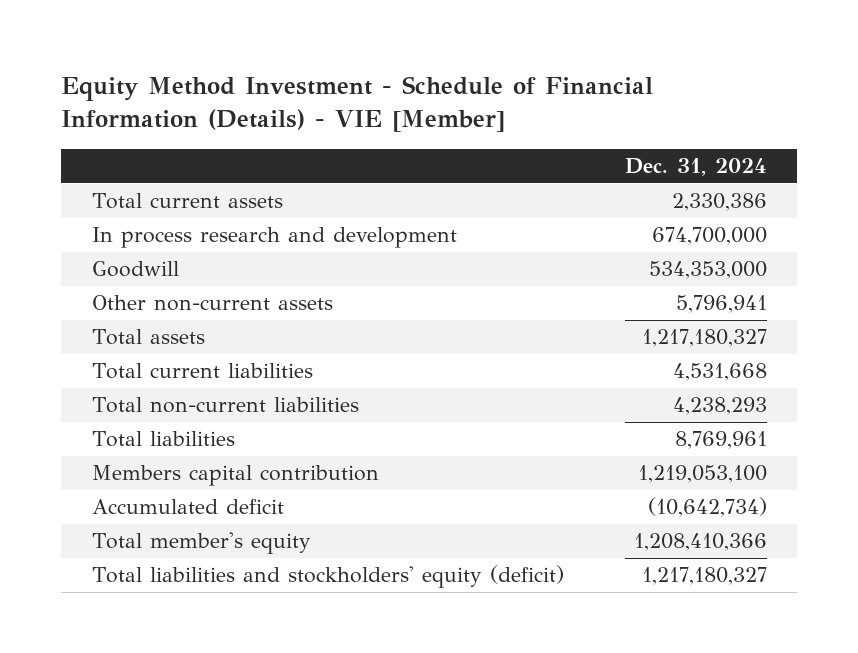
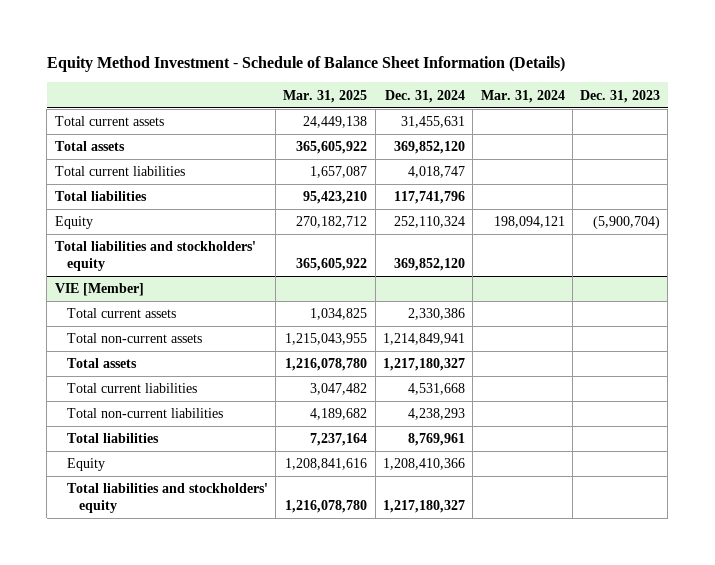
- Equity Method Investment - Schedule of Financial Information (Details) - VIE [Member]
+ Equity Method Investment - Schedule of Balance Sheet Information (Details)
- | Dec. 31, 2024
+ | Mar. 31, 2025 | Dec. 31, 2024 | Mar. 31, 2024 | Dec. 31, 2023
+ Total current assets | 24,449,138 | 31,455,631 | |
+ Total assets | 365,605,922 | 369,852,120 | |
+ Total current liabilities | 1,657,087 | 4,018,747 | |
+ Total liabilities | 95,423,210 | 117,741,796 | |
+ Equity | 270,182,712 | 252,110,324 | 198,094,121 | (5,900,704)
+ Total liabilities and stockholders' equity | 365,605,922 | 369,852,120 | |
+ VIE [Member]
- In process research and development | 674,700,000
- Goodwill | 534,353,000
- Other non-current assets | 5,796,941
+ Total non-current assets | 1,215,043,955 | 1,214,849,941 | |
- Members capital contribution | 1,219,053,100
- Accumulated deficit | (10,642,734)
- Total member's equity | 1,208,410,366
- Total liabilities and stockholders' equity (deficit) | 1,217,180,327
+ Equity | 1,208,841,616 | 1,208,410,366 | |
+ Total liabilities and stockholders' equity | 1,216,078,780 | 1,217,180,327 | |

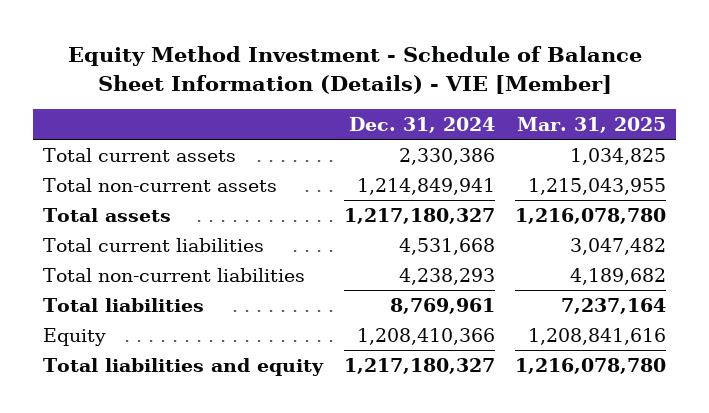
- Equity Method Investment - Schedule of Balance Sheet Information (Details)
+ Equity Method Investment - Schedule of Balance Sheet Information (Details) - VIE [Member]
- | Mar. 31, 2025 | Dec. 31, 2024 | Mar. 31, 2024 | Dec. 31, 2023
+ | Dec. 31, 2024 | Mar. 31, 2025
- Total current assets | 24,449,138 | 31,455,631 | |
- Total assets | 365,605,922 | 369,852,120 | |
- Total current liabilities | 1,657,087 | 4,018,747 | |
- Total liabilities | 95,423,210 | 117,741,796 | |
- Equity | 270,182,712 | 252,110,324 | 198,094,121 | (5,900,704)
- Total liabilities and stockholders' equity | 365,605,922 | 369,852,120 | |
- VIE [Member]
- Total liabilities and stockholders' equity | 1,216,078,780 | 1,217,180,327 | |
+ Total liabilities and equity | 1,217,180,327 | 1,216,078,780

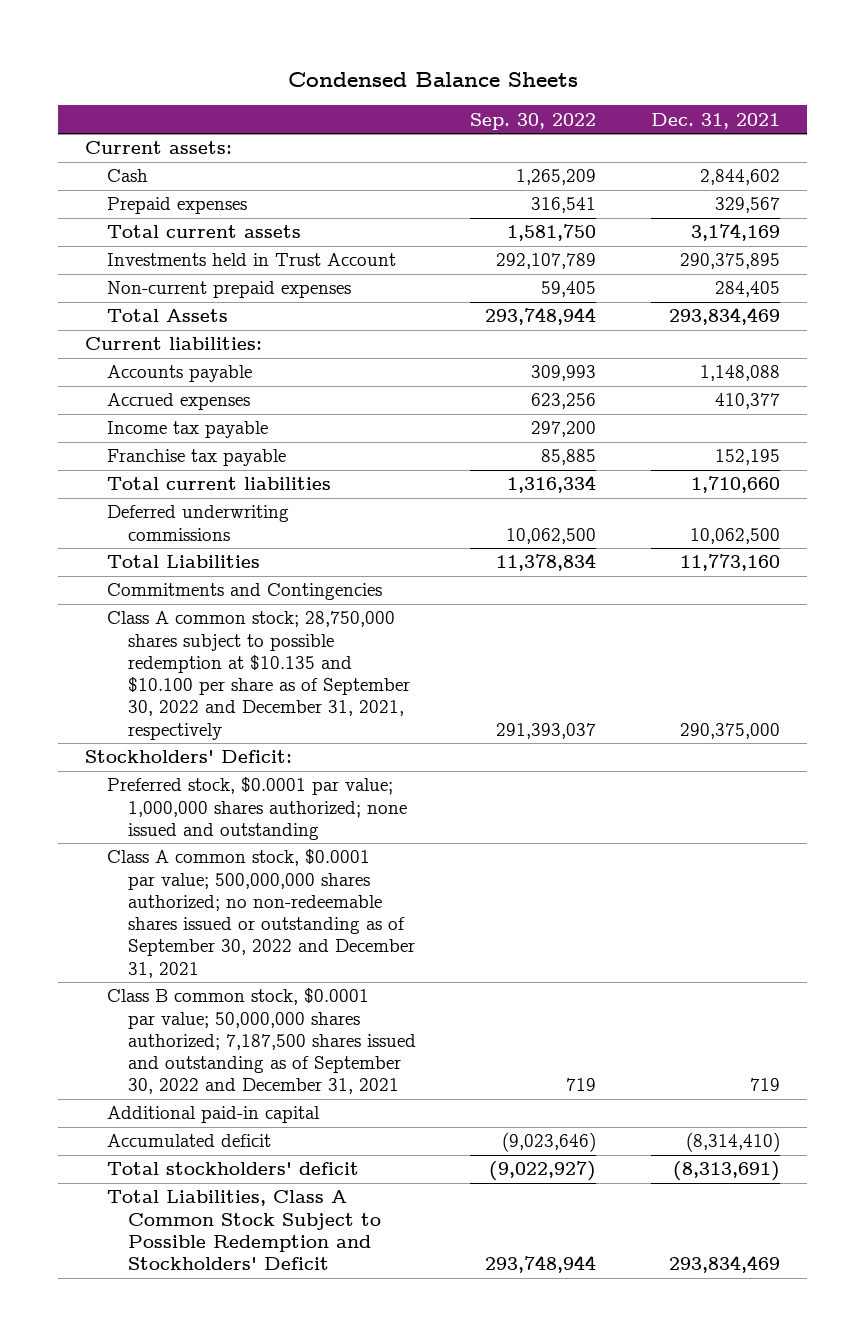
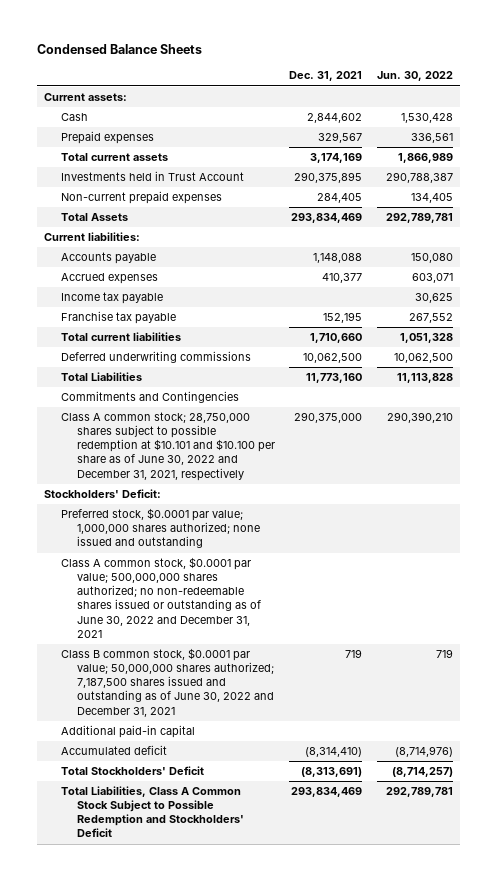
- | Sep. 30, 2022 | Dec. 31, 2021
+ | Dec. 31, 2021 | Jun. 30, 2022
- Class A common stock; 28,750,000 shares subject to possible redemption at $10.135 and $10.100 per share as of September 30, 2022 and December 31, 2021, respectively | 291,393,037 | 290,375,000
+ Class A common stock; 28,750,000 shares subject to possible redemption at $10.101 and $10.100 per share as of June 30, 2022 and December 31, 2021, respectively | 290,375,000 | 290,390,210
- Class A common stock, $0.0001 par value; 500,000,000 shares authorized; no non-redeemable shares issued or outstanding as of September 30, 2022 and December 31, 2021
- Class B common stock, $0.0001 par value; 50,000,000 shares authorized; 7,187,500 shares issued and outstanding as of September 30, 2022 and December 31, 2021 | 719 | 719
+ Class A common stock, $0.0001 par value; 500,000,000 shares authorized; no non-redeemable shares issued or outstanding as of June 30, 2022 and December 31, 2021
+ Class B common stock, $0.0001 par value; 50,000,000 shares authorized; 7,187,500 shares issued and outstanding as of June 30, 2022 and December 31, 2021 | 719 | 719
- Total stockholders' deficit | (9,022,927) | (8,313,691)
+ Total Stockholders' Deficit | (8,313,691) | (8,714,257)

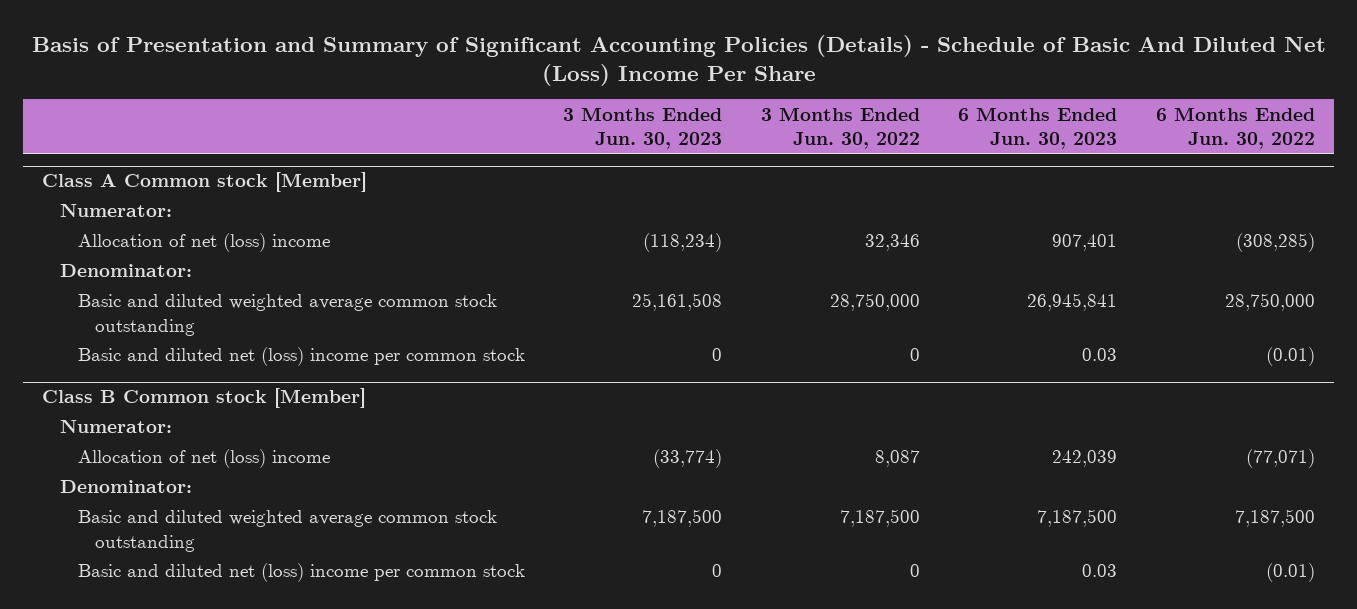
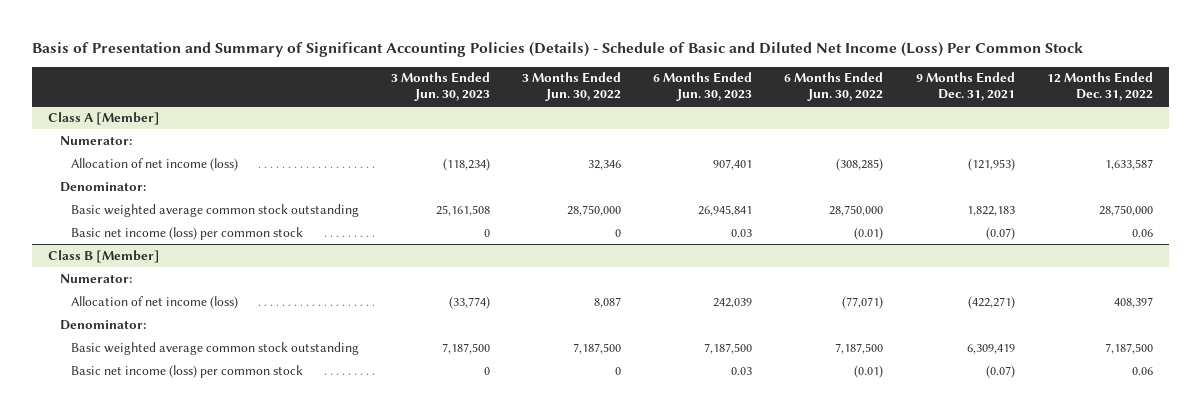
- Basis of Presentation and Summary of Significant Accounting Policies (Details) - Schedule of Basic And Diluted Net (Loss) Income Per Share
+ Basis of Presentation and Summary of Significant Accounting Policies (Details) - Schedule of Basic and Diluted Net Income (Loss) Per Common Stock
- | 3 Months Ended Jun. 30, 2023 | 3 Months Ended Jun. 30, 2022 | 6 Months Ended Jun. 30, 2023 | 6 Months Ended Jun. 30, 2022
+ | 3 Months Ended Jun. 30, 2023 | 3 Months Ended Jun. 30, 2022 | 6 Months Ended Jun. 30, 2023 | 6 Months Ended Jun. 30, 2022 | 9 Months Ended Dec. 31, 2021 | 12 Months Ended Dec. 31, 2022
- Class A Common stock [Member]
+ Class A [Member]
- Allocation of net (loss) income | (118,234) | 32,346 | 907,401 | (308,285)
+ Allocation of net income (loss) | (118,234) | 32,346 | 907,401 | (308,285) | (121,953) | 1,633,587
- Basic and diluted weighted average common stock outstanding | 25,161,508 | 28,750,000 | 26,945,841 | 28,750,000
- Basic and diluted net (loss) income per common stock | 0 | 0 | 0.03 | (0.01)
- Class B Common stock [Member]
+ Basic weighted average common stock outstanding | 25,161,508 | 28,750,000 | 26,945,841 | 28,750,000 | 1,822,183 | 28,750,000
+ Basic net income (loss) per common stock | 0 | 0 | 0.03 | (0.01) | (0.07) | 0.06
+ Class B [Member]
- Allocation of net (loss) income | (33,774) | 8,087 | 242,039 | (77,071)
+ Allocation of net income (loss) | (33,774) | 8,087 | 242,039 | (77,071) | (422,271) | 408,397
- Basic and diluted weighted average common stock outstanding | 7,187,500 | 7,187,500 | 7,187,500 | 7,187,500
- Basic and diluted net (loss) income per common stock | 0 | 0 | 0.03 | (0.01)
+ Basic weighted average common stock outstanding | 7,187,500 | 7,187,500 | 7,187,500 | 7,187,500 | 6,309,419 | 7,187,500
+ Basic net income (loss) per common stock | 0 | 0 | 0.03 | (0.01) | (0.07) | 0.06

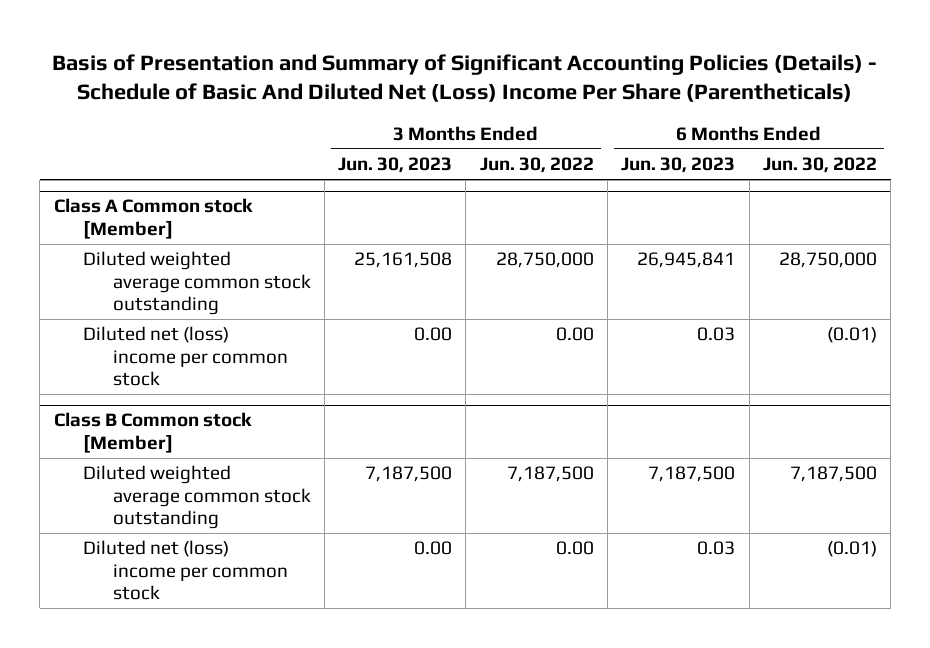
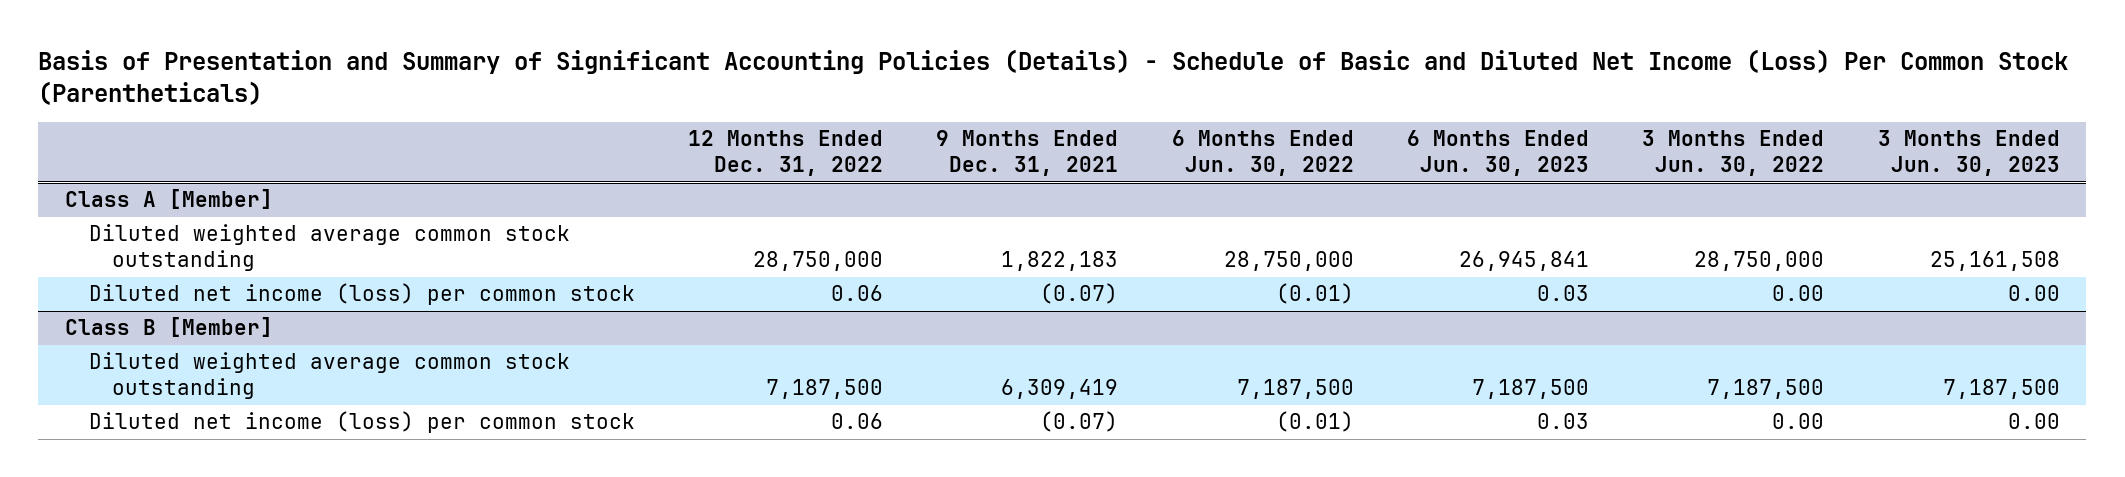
- Basis of Presentation and Summary of Significant Accounting Policies (Details) - Schedule of Basic And Diluted Net (Loss) Income Per Share (Parentheticals)
+ Basis of Presentation and Summary of Significant Accounting Policies (Details) - Schedule of Basic and Diluted Net Income (Loss) Per Common Stock (Parentheticals)
- | 3 Months Ended Jun. 30, 2023 | 3 Months Ended Jun. 30, 2022 | 6 Months Ended Jun. 30, 2023 | 6 Months Ended Jun. 30, 2022
+ | 12 Months Ended Dec. 31, 2022 | 9 Months Ended Dec. 31, 2021 | 6 Months Ended Jun. 30, 2022 | 6 Months Ended Jun. 30, 2023 | 3 Months Ended Jun. 30, 2022 | 3 Months Ended Jun. 30, 2023
- Class A Common stock [Member]
+ Class A [Member]
- Diluted net (loss) income per common stock | 0.00 | 0.00 | 0.03 | (0.01)
- Class B Common stock [Member]
+ Diluted net income (loss) per common stock | 0.06 | (0.07) | (0.01) | 0.03 | 0.00 | 0.00
+ Class B [Member]
- Diluted net (loss) income per common stock | 0.00 | 0.00 | 0.03 | (0.01)
+ Diluted net income (loss) per common stock | 0.06 | (0.07) | (0.01) | 0.03 | 0.00 | 0.00

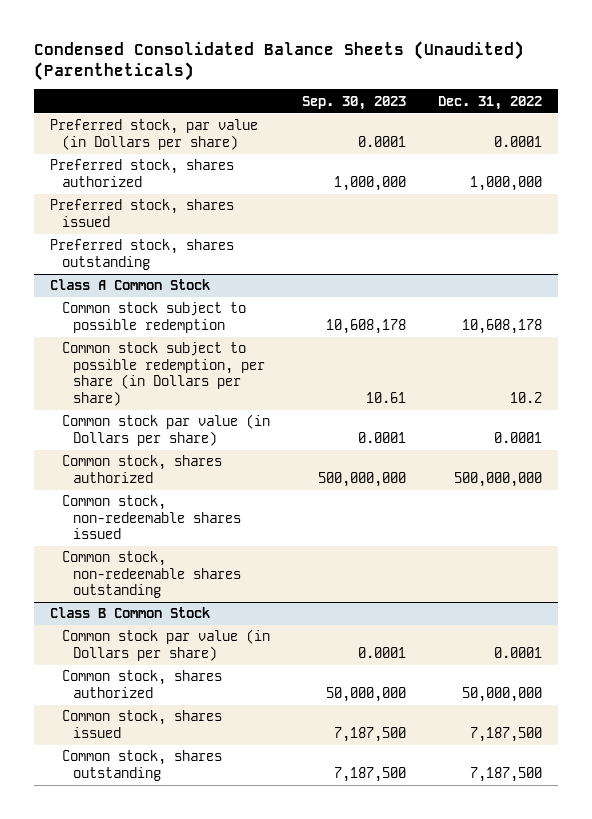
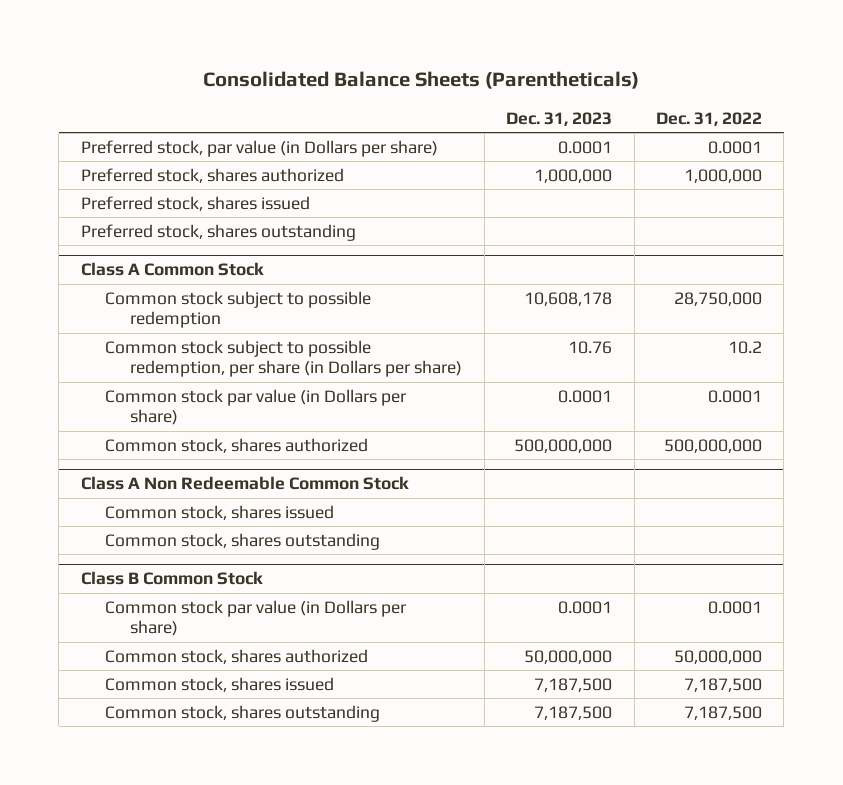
- Condensed Consolidated Balance Sheets (Unaudited) (Parentheticals)
+ Consolidated Balance Sheets (Parentheticals)
- | Sep. 30, 2023 | Dec. 31, 2022
+ | Dec. 31, 2023 | Dec. 31, 2022
@ Class A Common Stock
- Common stock subject to possible redemption | 10,608,178 | 10,608,178
+ Common stock subject to possible redemption | 10,608,178 | 28,750,000
- Common stock, non-redeemable shares issued
- Common stock, non-redeemable shares outstanding
+ Class A Non Redeemable Common Stock
+ Common stock, shares issued
+ Common stock, shares outstanding

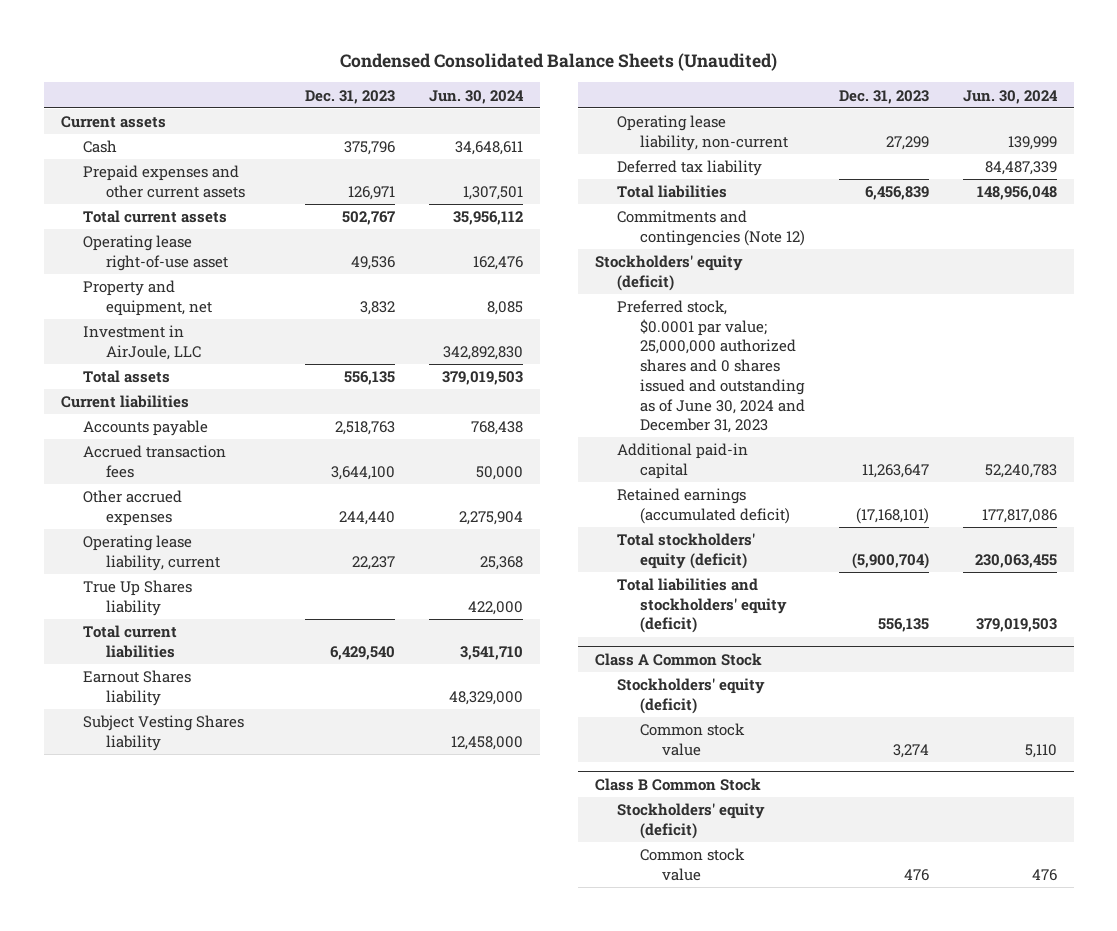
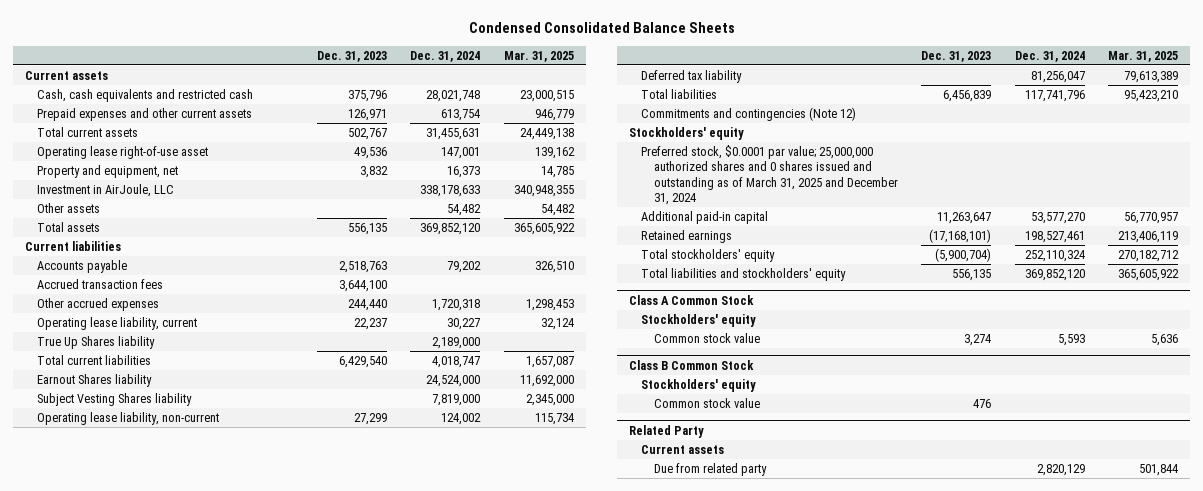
- Condensed Consolidated Balance Sheets (Unaudited)
+ Condensed Consolidated Balance Sheets
- | Dec. 31, 2023 | Jun. 30, 2024
+ | Dec. 31, 2023 | Dec. 31, 2024 | Mar. 31, 2025
- Cash | 375,796 | 34,648,611
+ Cash, cash equivalents and restricted cash | 375,796 | 28,021,748 | 23,000,515
+ Other assets | | 54,482 | 54,482
- Stockholders' equity (deficit)
- Preferred stock, $0.0001 par value; 25,000,000 authorized shares and 0 shares issued and outstanding as of June 30, 2024 and December 31, 2023
+ Stockholders' equity
+ Preferred stock, $0.0001 par value; 25,000,000 authorized shares and 0 shares issued and outstanding as of March 31, 2025 and December 31, 2024
- Retained earnings (accumulated deficit) | (17,168,101) | 177,817,086
- Total stockholders' equity (deficit) | (5,900,704) | 230,063,455
- Total liabilities and stockholders' equity (deficit) | 556,135 | 379,019,503
+ Retained earnings | (17,168,101) | 198,527,461 | 213,406,119
+ Total stockholders' equity | (5,900,704) | 252,110,324 | 270,182,712
+ Total liabilities and stockholders' equity | 556,135 | 369,852,120 | 365,605,922
@ Class A Common Stock
- Stockholders' equity (deficit)
+ Stockholders' equity
@ Class B Common Stock
- Stockholders' equity (deficit)
+ Stockholders' equity
+ Related Party
+ Current assets
+ Due from related party | | 2,820,129 | 501,844

